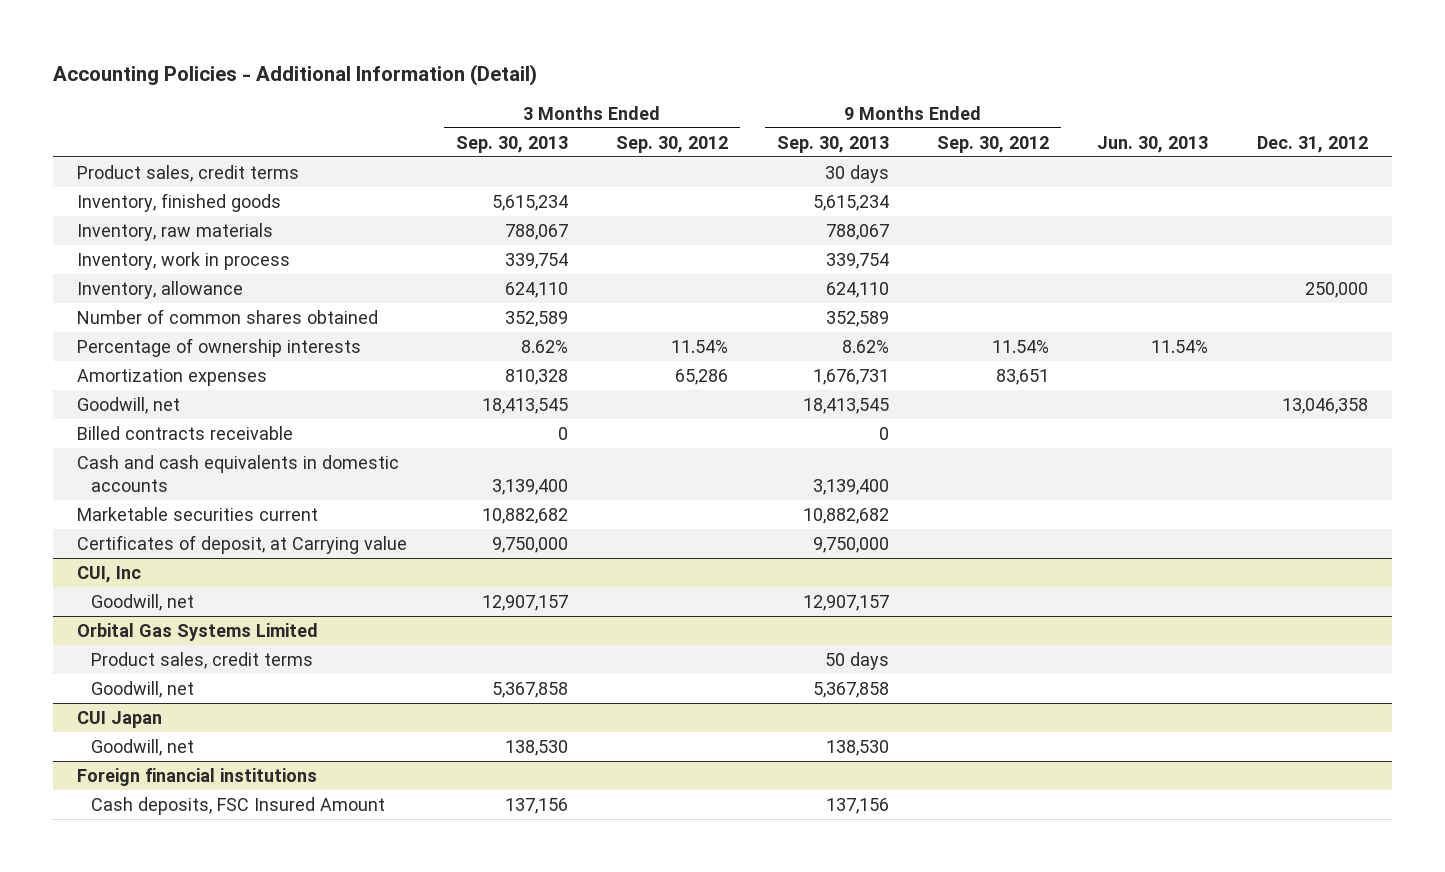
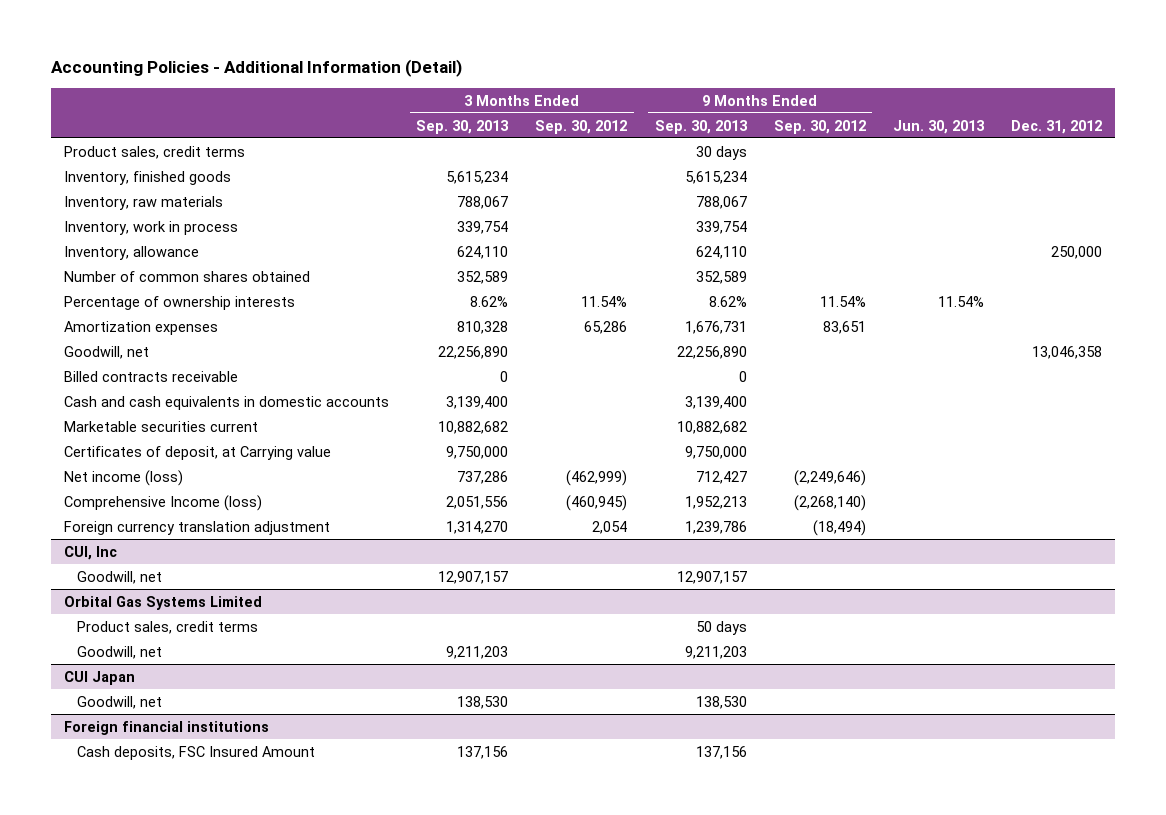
- Goodwill, net | 18,413,545 | | 18,413,545 | | | 13,046,358
+ Goodwill, net | 22,256,890 | | 22,256,890 | | | 13,046,358
+ Net income (loss) | 737,286 | (462,999) | 712,427 | (2,249,646) | |
+ Comprehensive Income (loss) | 2,051,556 | (460,945) | 1,952,213 | (2,268,140) | |
+ Foreign currency translation adjustment | 1,314,270 | 2,054 | 1,239,786 | (18,494) | |
@ Orbital Gas Systems Limited
- Goodwill, net | 5,367,858 | | 5,367,858 | | |
+ Goodwill, net | 9,211,203 | | 9,211,203 | | |

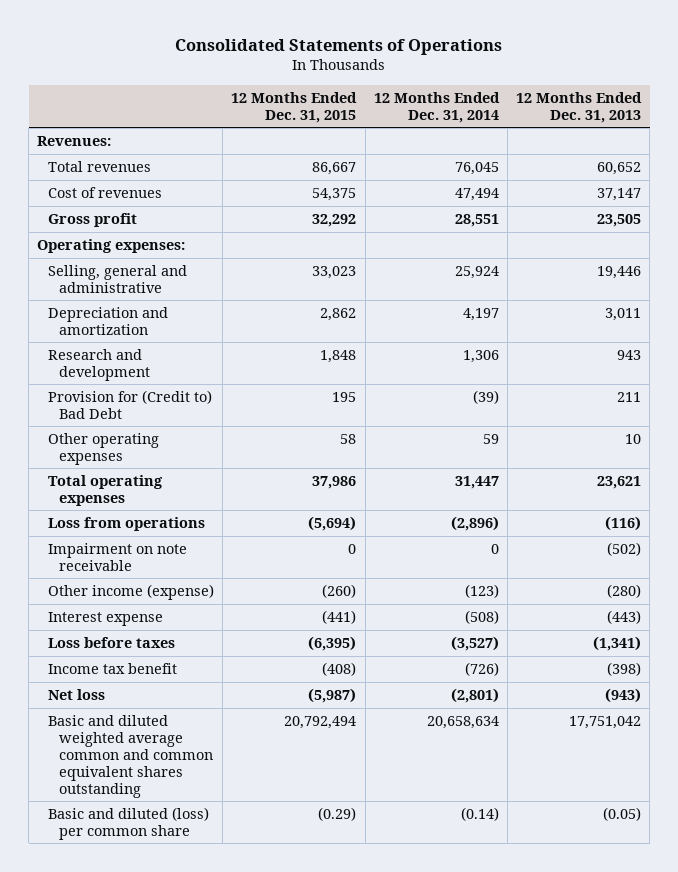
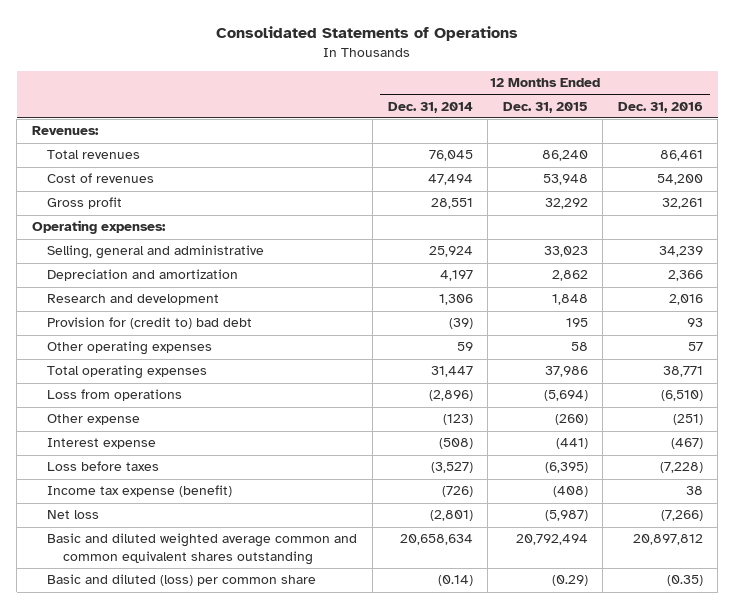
- | 12 Months Ended Dec. 31, 2015 | 12 Months Ended Dec. 31, 2014 | 12 Months Ended Dec. 31, 2013
+ | 12 Months Ended Dec. 31, 2014 | 12 Months Ended Dec. 31, 2015 | 12 Months Ended Dec. 31, 2016
- Total revenues | 86,667 | 76,045 | 60,652
- Cost of revenues | 54,375 | 47,494 | 37,147
+ Total revenues | 76,045 | 86,240 | 86,461
+ Cost of revenues | 47,494 | 53,948 | 54,200
- Provision for (Credit to) Bad Debt | 195 | (39) | 211
+ Provision for (credit to) bad debt | (39) | 195 | 93
- Impairment on note receivable | 0 | 0 | (502)
- Other income (expense) | (260) | (123) | (280)
+ Other expense | (123) | (260) | (251)
- Income tax benefit | (408) | (726) | (398)
+ Income tax expense (benefit) | (726) | (408) | 38

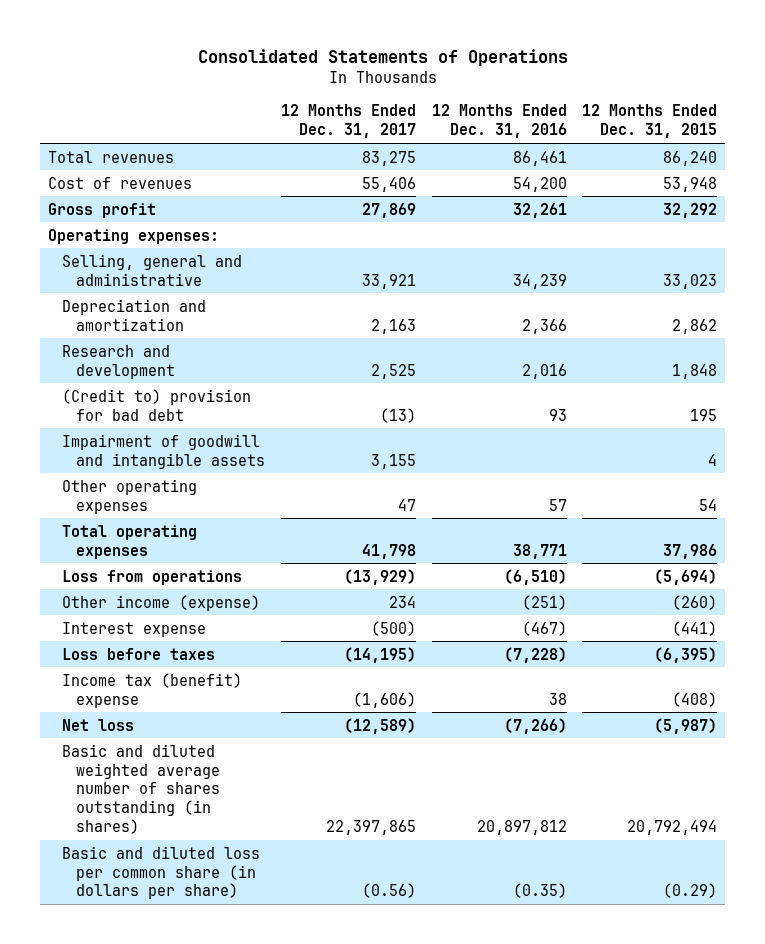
- | 12 Months Ended Dec. 31, 2014 | 12 Months Ended Dec. 31, 2015 | 12 Months Ended Dec. 31, 2016
+ | 12 Months Ended Dec. 31, 2017 | 12 Months Ended Dec. 31, 2016 | 12 Months Ended Dec. 31, 2015
- Revenues:
- Provision for (credit to) bad debt | (39) | 195 | 93
- Other operating expenses | 59 | 58 | 57
+ (Credit to) provision for bad debt | (13) | 93 | 195
+ Impairment of goodwill and intangible assets | 3,155 | | 4
+ Other operating expenses | 47 | 57 | 54
- Other expense | (123) | (260) | (251)
+ Other income (expense) | 234 | (251) | (260)
- Income tax expense (benefit) | (726) | (408) | 38
+ Income tax (benefit) expense | (1,606) | 38 | (408)
- Basic and diluted weighted average common and common equivalent shares outstanding | 20,658,634 | 20,792,494 | 20,897,812
- Basic and diluted (loss) per common share | (0.14) | (0.29) | (0.35)
+ Basic and diluted weighted average number of shares outstanding (in shares) | 22,397,865 | 20,897,812 | 20,792,494
+ Basic and diluted loss per common share (in dollars per share) | (0.56) | (0.35) | (0.29)

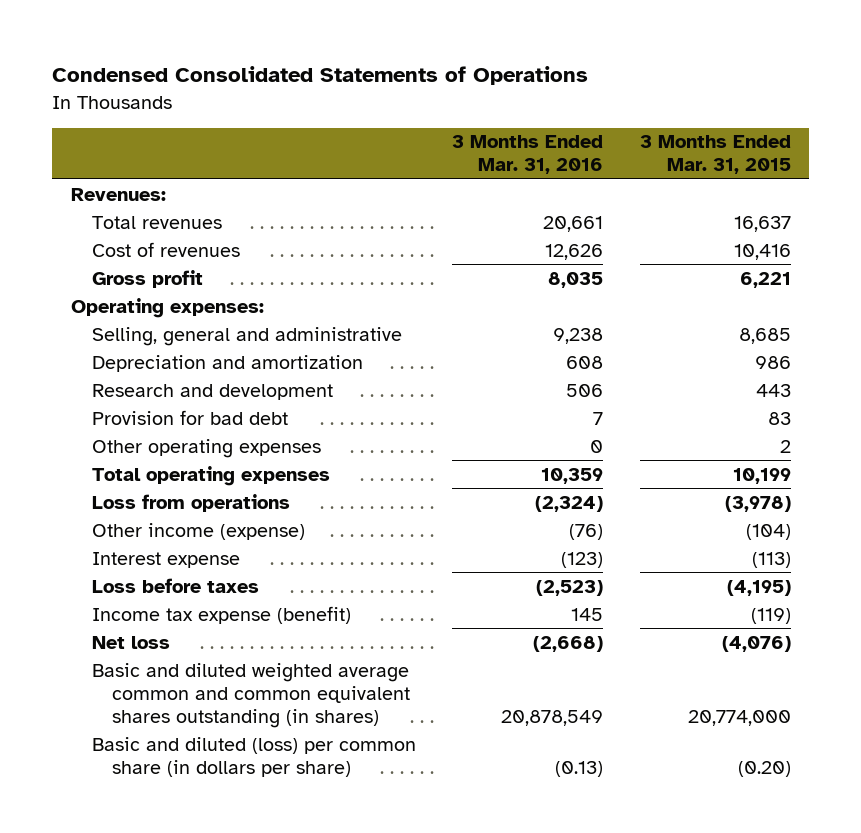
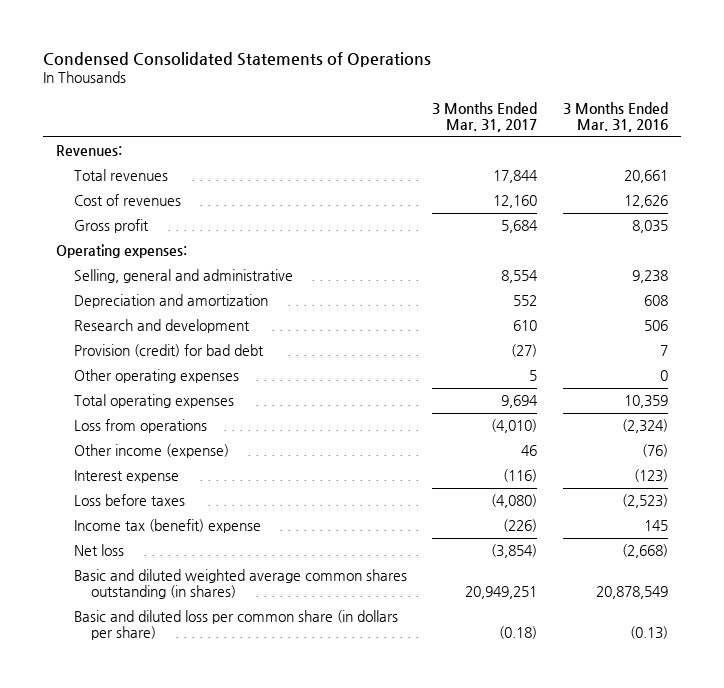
- | 3 Months Ended Mar. 31, 2016 | 3 Months Ended Mar. 31, 2015
+ | 3 Months Ended Mar. 31, 2017 | 3 Months Ended Mar. 31, 2016
- Provision for bad debt | 7 | 83
+ Provision (credit) for bad debt | (27) | 7
- Income tax expense (benefit) | 145 | (119)
+ Income tax (benefit) expense | (226) | 145
- Basic and diluted weighted average common and common equivalent shares outstanding (in shares) | 20,878,549 | 20,774,000
- Basic and diluted (loss) per common share (in dollars per share) | (0.13) | (0.20)
+ Basic and diluted weighted average common shares outstanding (in shares) | 20,949,251 | 20,878,549
+ Basic and diluted loss per common share (in dollars per share) | (0.18) | (0.13)

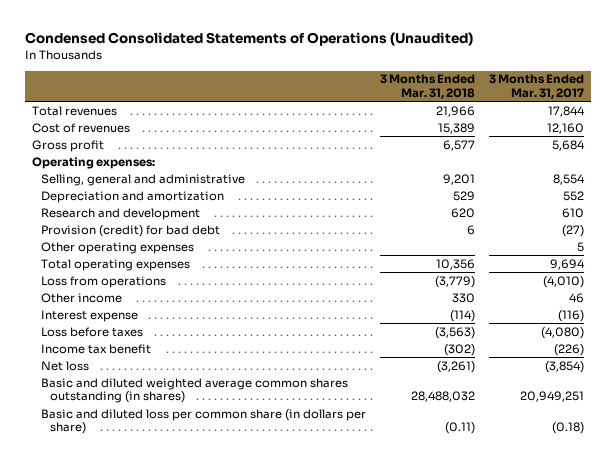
- Condensed Consolidated Statements of Operations
+ Condensed Consolidated Statements of Operations (Unaudited)
- | 3 Months Ended Mar. 31, 2017 | 3 Months Ended Mar. 31, 2016
+ | 3 Months Ended Mar. 31, 2018 | 3 Months Ended Mar. 31, 2017
- Revenues:
- Other income (expense) | 46 | (76)
+ Other income | 330 | 46
- Income tax (benefit) expense | (226) | 145
+ Income tax benefit | (302) | (226)

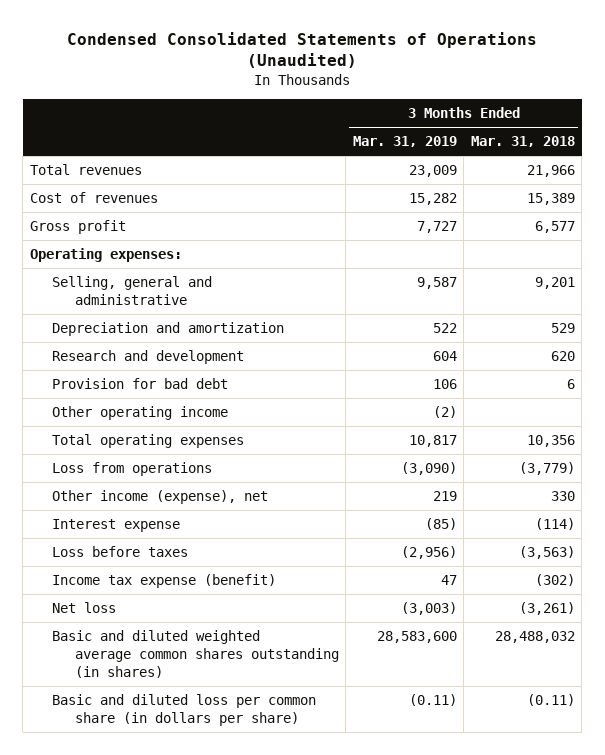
- | 3 Months Ended Mar. 31, 2018 | 3 Months Ended Mar. 31, 2017
+ | 3 Months Ended Mar. 31, 2019 | 3 Months Ended Mar. 31, 2018
- Provision (credit) for bad debt | 6 | (27)
- Other operating expenses | | 5
+ Provision for bad debt | 106 | 6
+ Other operating income | (2) |
- Other income | 330 | 46
+ Other income (expense), net | 219 | 330
- Income tax benefit | (302) | (226)
+ Income tax expense (benefit) | 47 | (302)

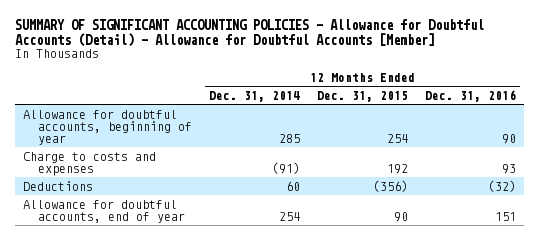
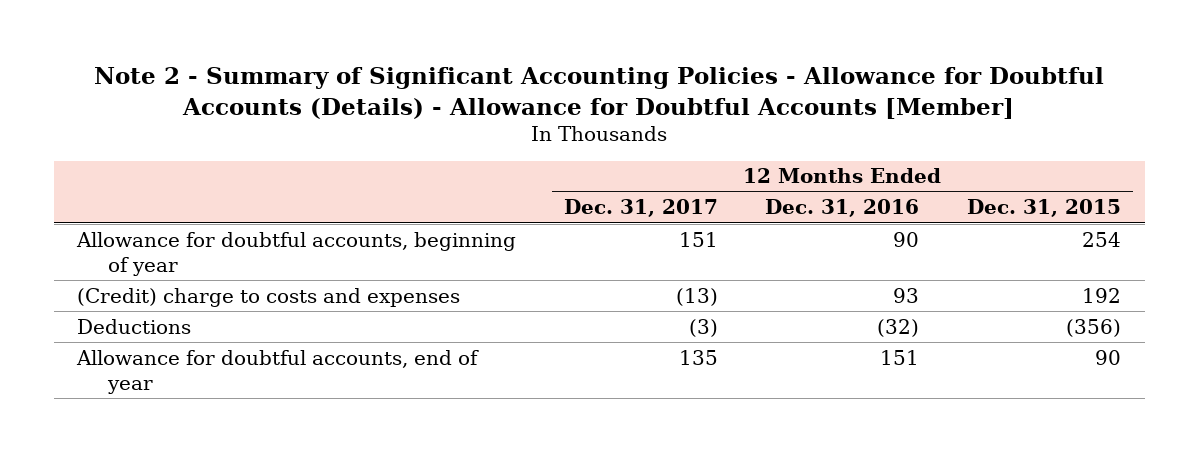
- SUMMARY OF SIGNIFICANT ACCOUNTING POLICIES - Allowance for Doubtful Accounts (Detail) - Allowance for Doubtful Accounts [Member]
+ Note 2 - Summary of Significant Accounting Policies - Allowance for Doubtful Accounts (Details) - Allowance for Doubtful Accounts [Member]
- | 12 Months Ended Dec. 31, 2014 | 12 Months Ended Dec. 31, 2015 | 12 Months Ended Dec. 31, 2016
+ | 12 Months Ended Dec. 31, 2017 | 12 Months Ended Dec. 31, 2016 | 12 Months Ended Dec. 31, 2015
- Charge to costs and expenses | (91) | 192 | 93
+ (Credit) charge to costs and expenses | (13) | 93 | 192

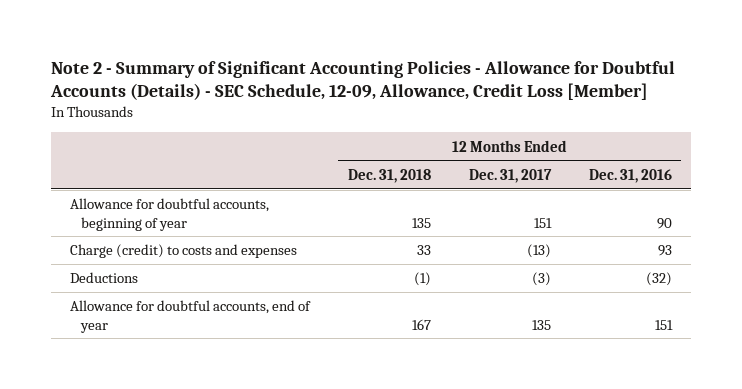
- Note 2 - Summary of Significant Accounting Policies - Allowance for Doubtful Accounts (Details) - Allowance for Doubtful Accounts [Member]
+ Note 2 - Summary of Significant Accounting Policies - Allowance for Doubtful Accounts (Details) - SEC Schedule, 12-09, Allowance, Credit Loss [Member]
- | 12 Months Ended Dec. 31, 2017 | 12 Months Ended Dec. 31, 2016 | 12 Months Ended Dec. 31, 2015
+ | 12 Months Ended Dec. 31, 2018 | 12 Months Ended Dec. 31, 2017 | 12 Months Ended Dec. 31, 2016
- (Credit) charge to costs and expenses | (13) | 93 | 192
+ Charge (credit) to costs and expenses | 33 | (13) | 93

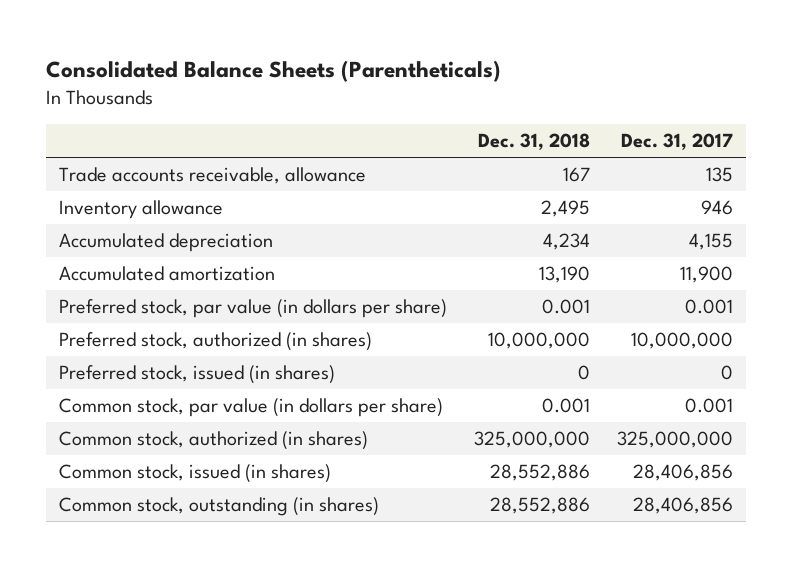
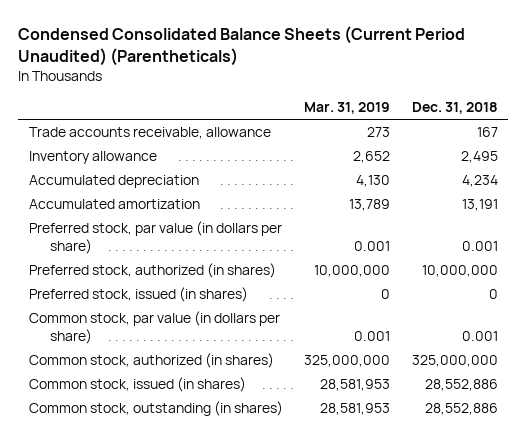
- Consolidated Balance Sheets (Parentheticals)
+ Condensed Consolidated Balance Sheets (Current Period Unaudited) (Parentheticals)
- | Dec. 31, 2018 | Dec. 31, 2017
+ | Mar. 31, 2019 | Dec. 31, 2018
- Accumulated amortization | 13,190 | 11,900
+ Accumulated amortization | 13,789 | 13,191

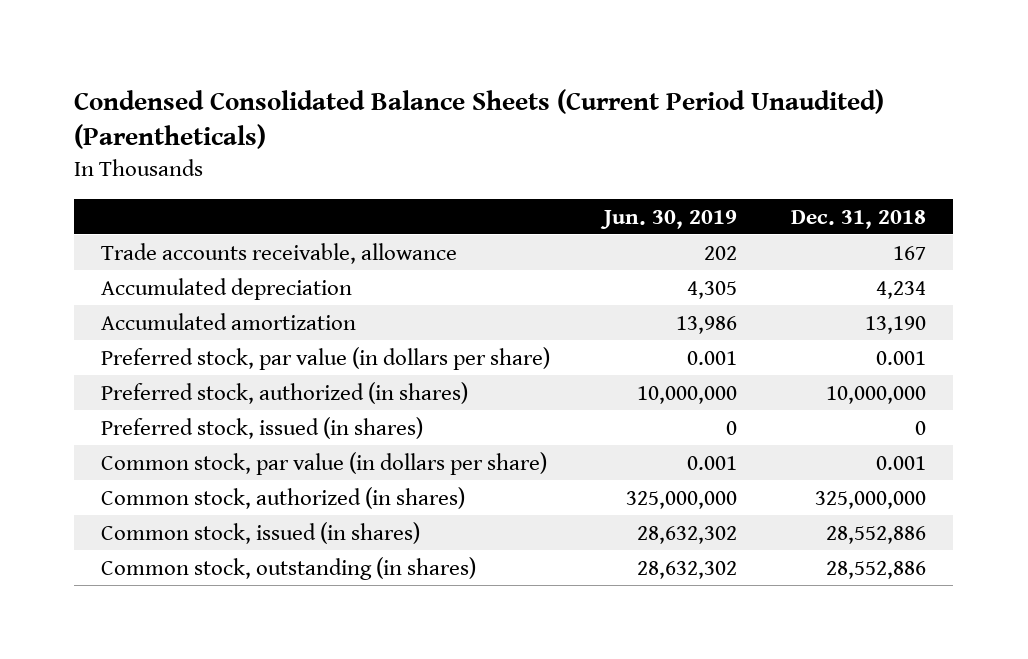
- | Mar. 31, 2019 | Dec. 31, 2018
+ | Jun. 30, 2019 | Dec. 31, 2018
- Inventory allowance | 2,652 | 2,495
- Accumulated amortization | 13,789 | 13,191
+ Accumulated amortization | 13,986 | 13,190

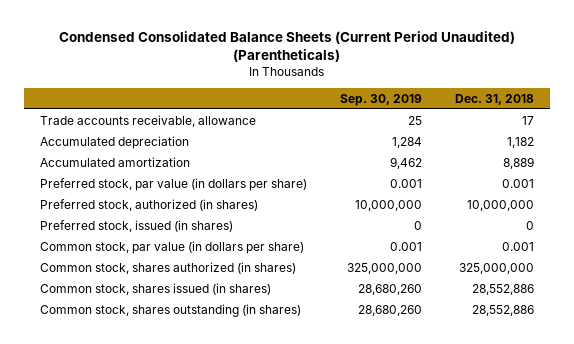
- | Jun. 30, 2019 | Dec. 31, 2018
+ | Sep. 30, 2019 | Dec. 31, 2018
- Trade accounts receivable, allowance | 202 | 167
- Accumulated depreciation | 4,305 | 4,234
- Accumulated amortization | 13,986 | 13,190
+ Trade accounts receivable, allowance | 25 | 17
+ Accumulated depreciation | 1,284 | 1,182
+ Accumulated amortization | 9,462 | 8,889
- Common stock, authorized (in shares) | 325,000,000 | 325,000,000
- Common stock, issued (in shares) | 28,632,302 | 28,552,886
- Common stock, outstanding (in shares) | 28,632,302 | 28,552,886
+ Common stock, shares authorized (in shares) | 325,000,000 | 325,000,000
+ Common stock, shares issued (in shares) | 28,680,260 | 28,552,886
+ Common stock, shares outstanding (in shares) | 28,680,260 | 28,552,886

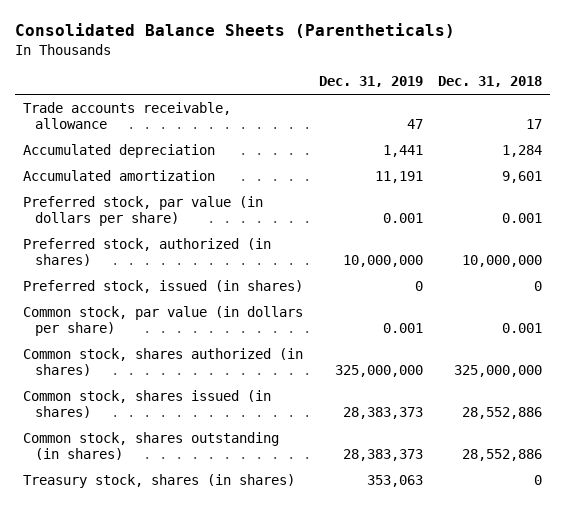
- Condensed Consolidated Balance Sheets (Current Period Unaudited) (Parentheticals)
+ Consolidated Balance Sheets (Parentheticals)
- | Sep. 30, 2019 | Dec. 31, 2018
+ | Dec. 31, 2019 | Dec. 31, 2018
- Accumulated depreciation | 1,284 | 1,182
- Accumulated amortization | 9,462 | 8,889
+ Accumulated depreciation | 1,441 | 1,284
+ Accumulated amortization | 11,191 | 9,601
+ Treasury stock, shares (in shares) | 353,063 | 0

